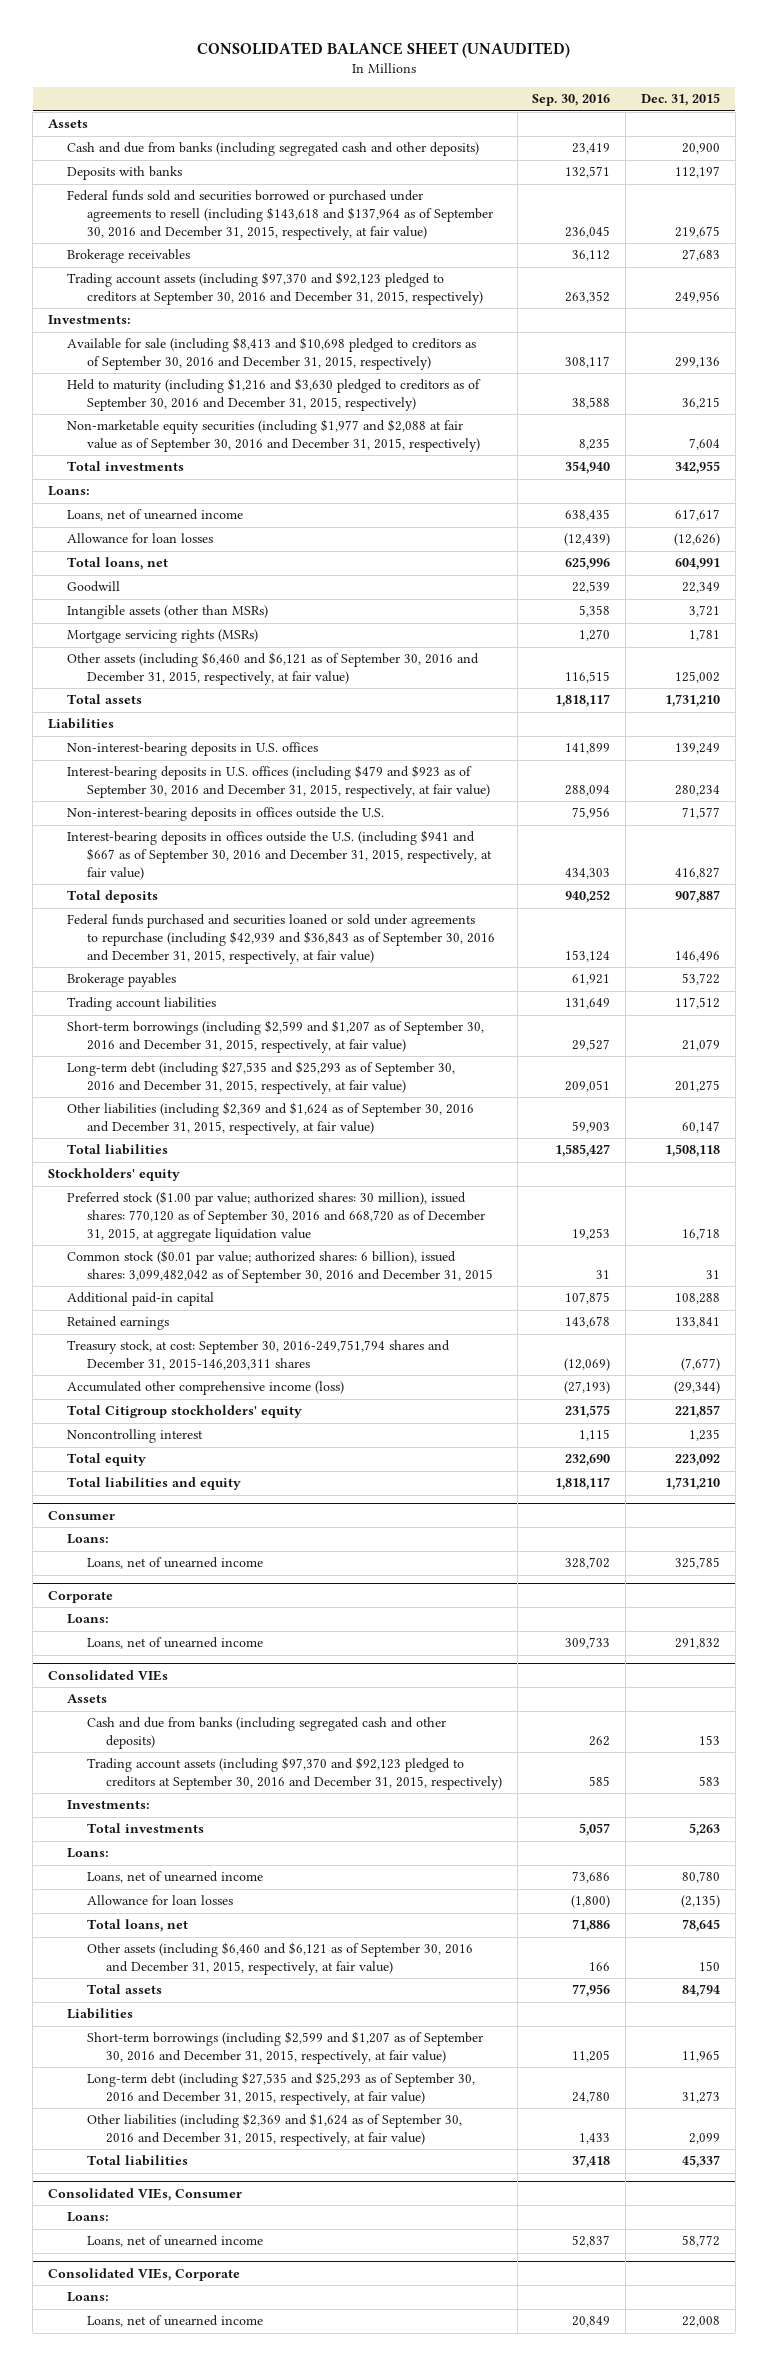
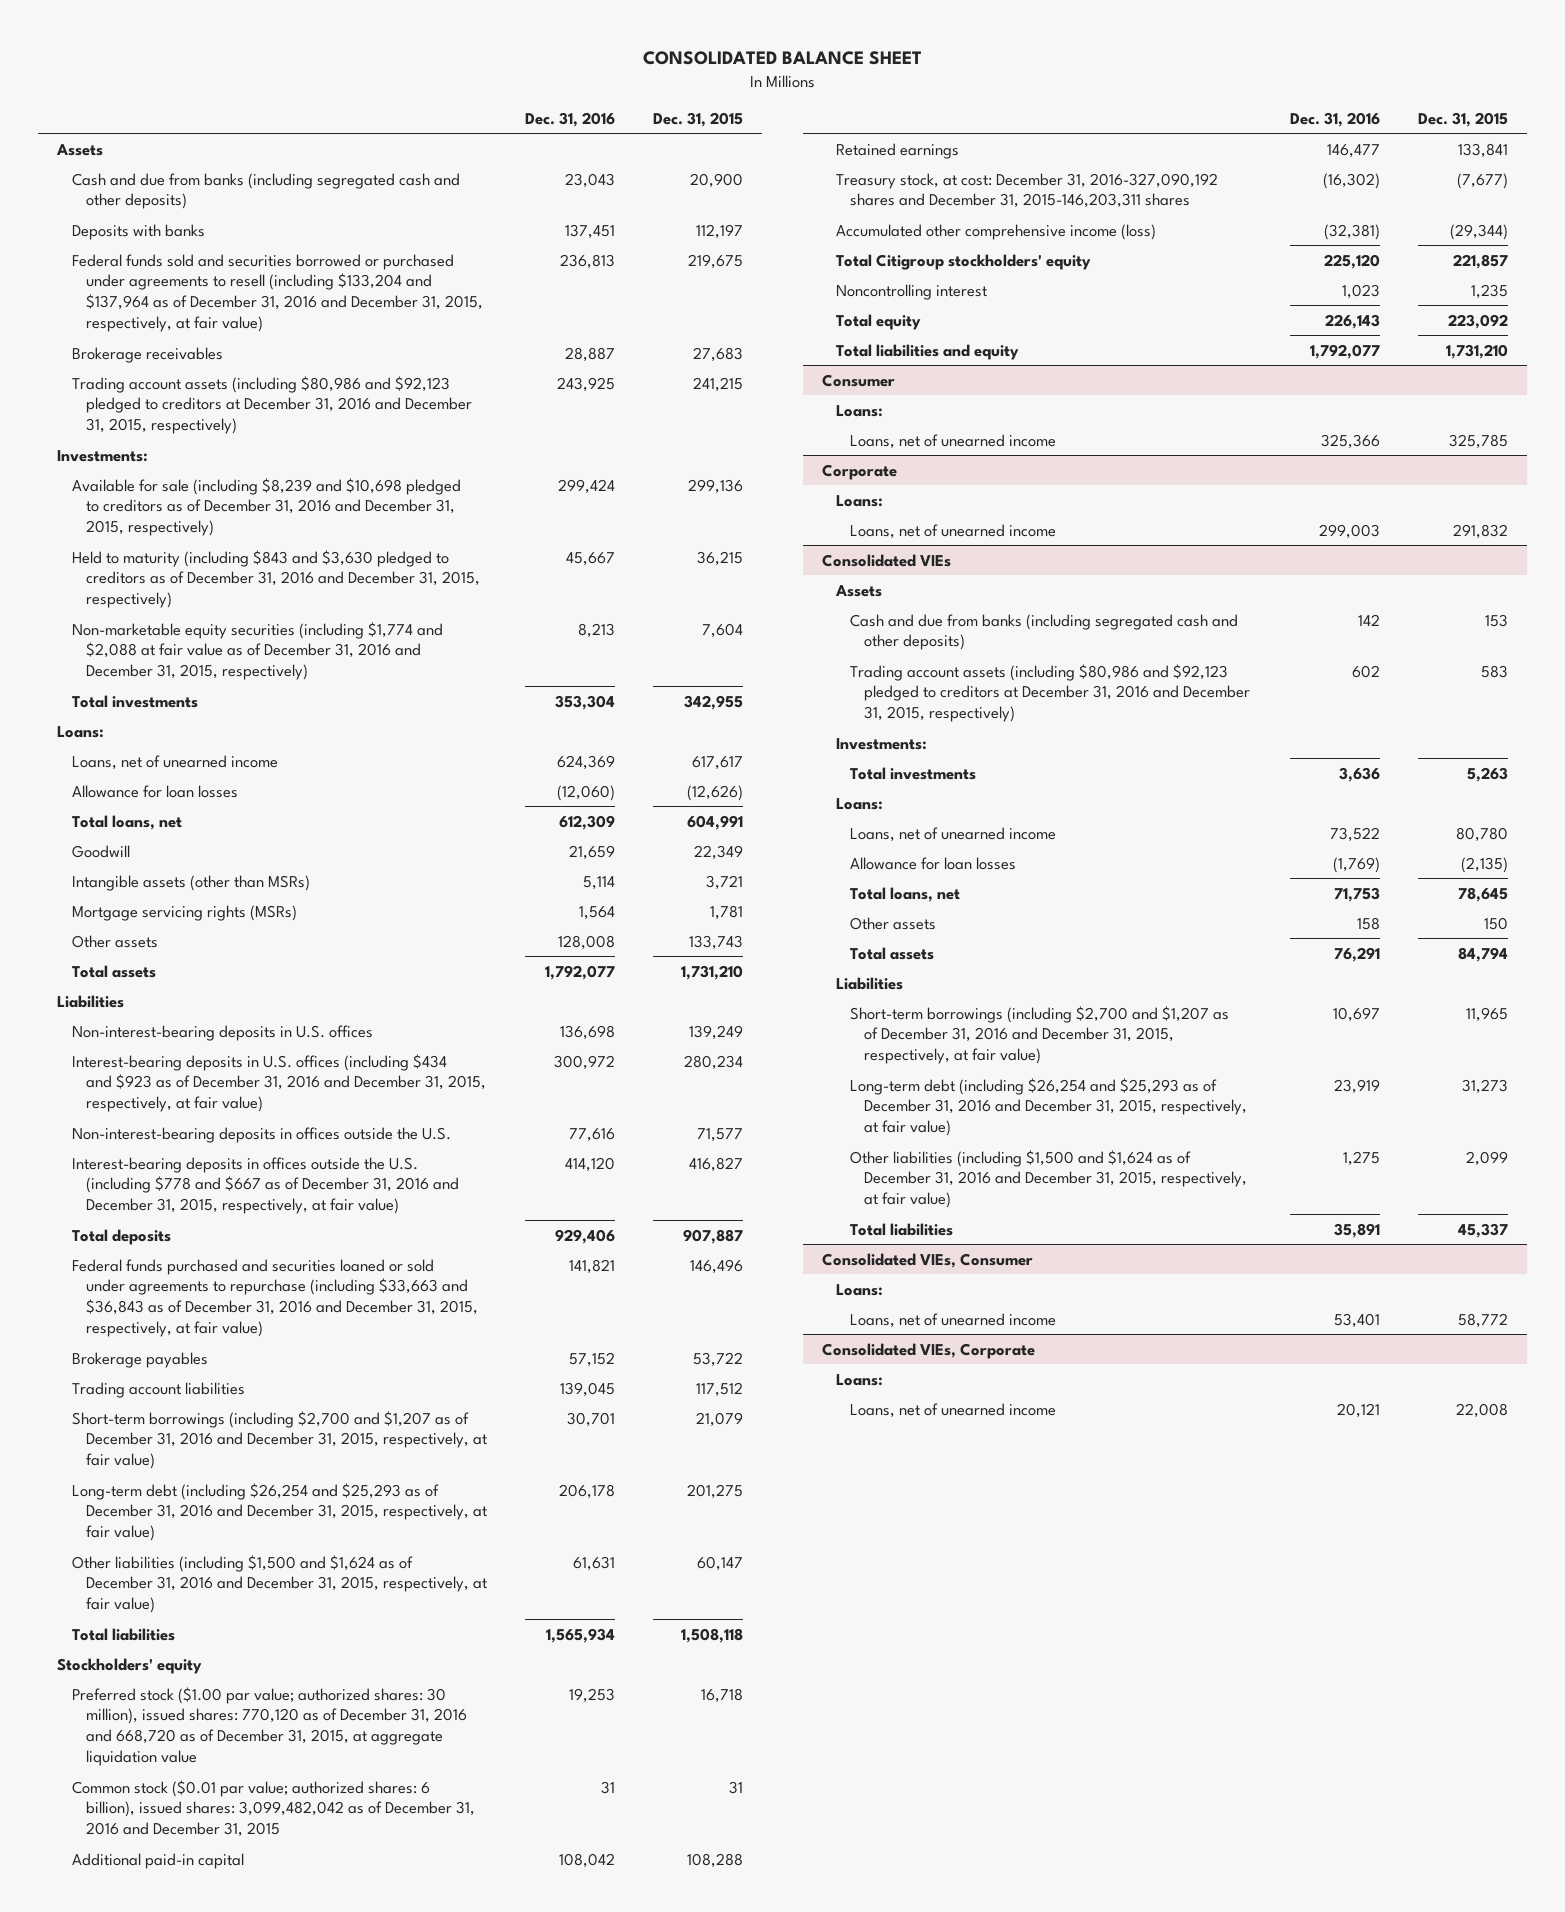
- CONSOLIDATED BALANCE SHEET (UNAUDITED)
+ CONSOLIDATED BALANCE SHEET
- | Sep. 30, 2016 | Dec. 31, 2015
+ | Dec. 31, 2016 | Dec. 31, 2015
- Federal funds sold and securities borrowed or purchased under agreements to resell (including $143,618 and $137,964 as of September 30, 2016 and December 31, 2015, respectively, at fair value) | 236,045 | 219,675
+ Federal funds sold and securities borrowed or purchased under agreements to resell (including $133,204 and $137,964 as of December 31, 2016 and December 31, 2015, respectively, at fair value) | 236,813 | 219,675
- Trading account assets (including $97,370 and $92,123 pledged to creditors at September 30, 2016 and December 31, 2015, respectively) | 263,352 | 249,956
+ Trading account assets (including $80,986 and $92,123 pledged to creditors at December 31, 2016 and December 31, 2015, respectively) | 243,925 | 241,215
- Available for sale (including $8,413 and $10,698 pledged to creditors as of September 30, 2016 and December 31, 2015, respectively) | 308,117 | 299,136
- Held to maturity (including $1,216 and $3,630 pledged to creditors as of September 30, 2016 and December 31, 2015, respectively) | 38,588 | 36,215
- Non-marketable equity securities (including $1,977 and $2,088 at fair value as of September 30, 2016 and December 31, 2015, respectively) | 8,235 | 7,604
+ Available for sale (including $8,239 and $10,698 pledged to creditors as of December 31, 2016 and December 31, 2015, respectively) | 299,424 | 299,136
+ Held to maturity (including $843 and $3,630 pledged to creditors as of December 31, 2016 and December 31, 2015, respectively) | 45,667 | 36,215
+ Non-marketable equity securities (including $1,774 and $2,088 at fair value as of December 31, 2016 and December 31, 2015, respectively) | 8,213 | 7,604
- Other assets (including $6,460 and $6,121 as of September 30, 2016 and December 31, 2015, respectively, at fair value) | 116,515 | 125,002
+ Other assets | 128,008 | 133,743
- Interest-bearing deposits in U.S. offices (including $479 and $923 as of September 30, 2016 and December 31, 2015, respectively, at fair value) | 288,094 | 280,234
+ Interest-bearing deposits in U.S. offices (including $434 and $923 as of December 31, 2016 and December 31, 2015, respectively, at fair value) | 300,972 | 280,234
- Interest-bearing deposits in offices outside the U.S. (including $941 and $667 as of September 30, 2016 and December 31, 2015, respectively, at fair value) | 434,303 | 416,827
+ Interest-bearing deposits in offices outside the U.S. (including $778 and $667 as of December 31, 2016 and December 31, 2015, respectively, at fair value) | 414,120 | 416,827
- Federal funds purchased and securities loaned or sold under agreements to repurchase (including $42,939 and $36,843 as of September 30, 2016 and December 31, 2015, respectively, at fair value) | 153,124 | 146,496
+ Federal funds purchased and securities loaned or sold under agreements to repurchase (including $33,663 and $36,843 as of December 31, 2016 and December 31, 2015, respectively, at fair value) | 141,821 | 146,496
- Short-term borrowings (including $2,599 and $1,207 as of September 30, 2016 and December 31, 2015, respectively, at fair value) | 29,527 | 21,079
- Long-term debt (including $27,535 and $25,293 as of September 30, 2016 and December 31, 2015, respectively, at fair value) | 209,051 | 201,275
- Other liabilities (including $2,369 and $1,624 as of September 30, 2016 and December 31, 2015, respectively, at fair value) | 59,903 | 60,147
+ Short-term borrowings (including $2,700 and $1,207 as of December 31, 2016 and December 31, 2015, respectively, at fair value) | 30,701 | 21,079
+ Long-term debt (including $26,254 and $25,293 as of December 31, 2016 and December 31, 2015, respectively, at fair value) | 206,178 | 201,275
+ Other liabilities (including $1,500 and $1,624 as of December 31, 2016 and December 31, 2015, respectively, at fair value) | 61,631 | 60,147
- Preferred stock ($1.00 par value; authorized shares: 30 million), issued shares: 770,120 as of September 30, 2016 and 668,720 as of December 31, 2015, at aggregate liquidation value | 19,253 | 16,718
- Common stock ($0.01 par value; authorized shares: 6 billion), issued shares: 3,099,482,042 as of September 30, 2016 and December 31, 2015 | 31 | 31
+ Preferred stock ($1.00 par value; authorized shares: 30 million), issued shares: 770,120 as of December 31, 2016 and 668,720 as of December 31, 2015, at aggregate liquidation value | 19,253 | 16,718
+ Common stock ($0.01 par value; authorized shares: 6 billion), issued shares: 3,099,482,042 as of December 31, 2016 and December 31, 2015 | 31 | 31
- Treasury stock, at cost: September 30, 2016-249,751,794 shares and December 31, 2015-146,203,311 shares | (12,069) | (7,677)
+ Treasury stock, at cost: December 31, 2016-327,090,192 shares and December 31, 2015-146,203,311 shares | (16,302) | (7,677)
@ Consolidated VIEs
- Trading account assets (including $97,370 and $92,123 pledged to creditors at September 30, 2016 and December 31, 2015, respectively) | 585 | 583
+ Trading account assets (including $80,986 and $92,123 pledged to creditors at December 31, 2016 and December 31, 2015, respectively) | 602 | 583
- Other assets (including $6,460 and $6,121 as of September 30, 2016 and December 31, 2015, respectively, at fair value) | 166 | 150
+ Other assets | 158 | 150
- Short-term borrowings (including $2,599 and $1,207 as of September 30, 2016 and December 31, 2015, respectively, at fair value) | 11,205 | 11,965
- Long-term debt (including $27,535 and $25,293 as of September 30, 2016 and December 31, 2015, respectively, at fair value) | 24,780 | 31,273
- Other liabilities (including $2,369 and $1,624 as of September 30, 2016 and December 31, 2015, respectively, at fair value) | 1,433 | 2,099
+ Short-term borrowings (including $2,700 and $1,207 as of December 31, 2016 and December 31, 2015, respectively, at fair value) | 10,697 | 11,965
+ Long-term debt (including $26,254 and $25,293 as of December 31, 2016 and December 31, 2015, respectively, at fair value) | 23,919 | 31,273
+ Other liabilities (including $1,500 and $1,624 as of December 31, 2016 and December 31, 2015, respectively, at fair value) | 1,275 | 2,099

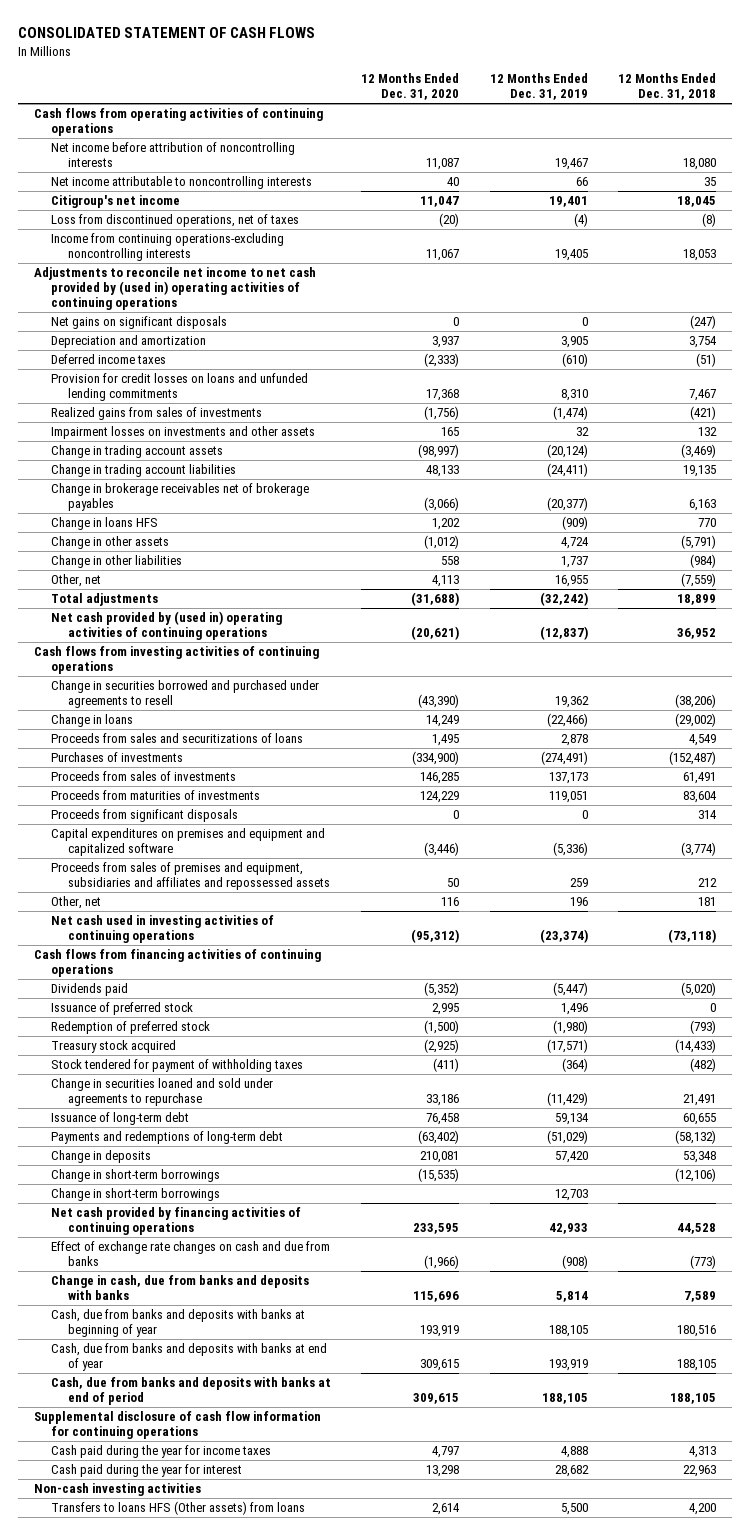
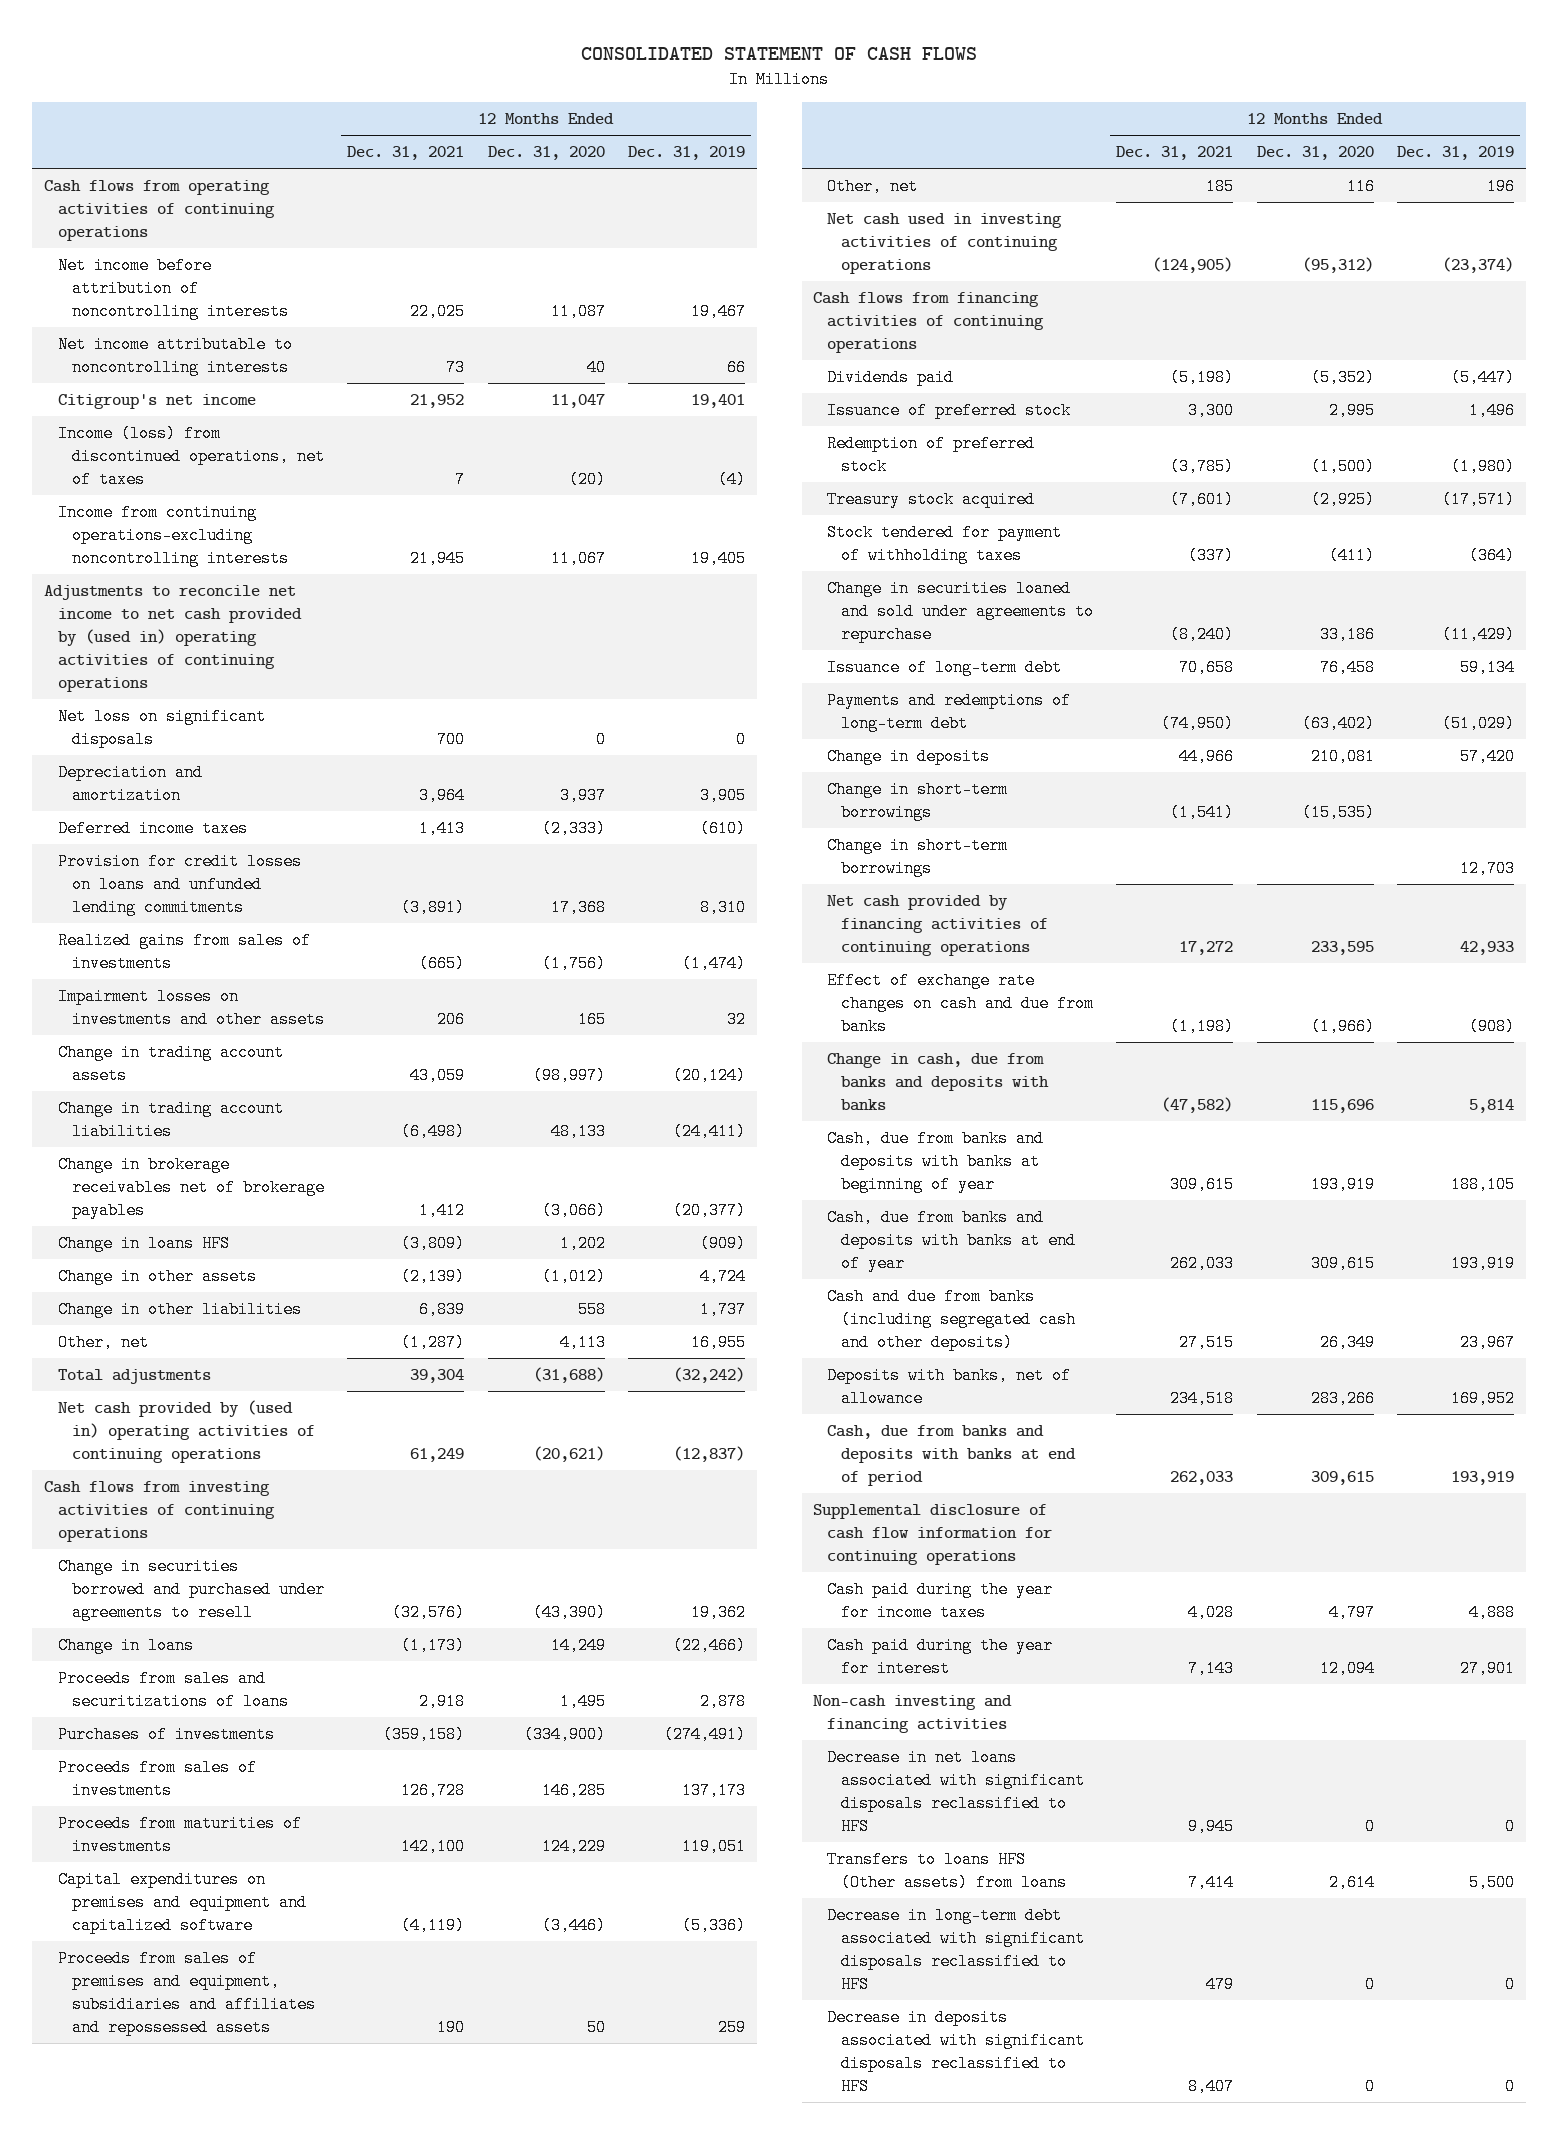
- | 12 Months Ended Dec. 31, 2020 | 12 Months Ended Dec. 31, 2019 | 12 Months Ended Dec. 31, 2018
+ | 12 Months Ended Dec. 31, 2021 | 12 Months Ended Dec. 31, 2020 | 12 Months Ended Dec. 31, 2019
- Loss from discontinued operations, net of taxes | (20) | (4) | (8)
+ Income (loss) from discontinued operations, net of taxes | 7 | (20) | (4)
- Net gains on significant disposals | 0 | 0 | (247)
+ Net loss on significant disposals | 700 | 0 | 0
- Proceeds from significant disposals | 0 | 0 | 314
- Cash, due from banks and deposits with banks at end of period | 309,615 | 188,105 | 188,105
+ Cash and due from banks (including segregated cash and other deposits) | 27,515 | 26,349 | 23,967
+ Deposits with banks, net of allowance | 234,518 | 283,266 | 169,952
+ Cash, due from banks and deposits with banks at end of period | 262,033 | 309,615 | 193,919
- Cash paid during the year for interest | 13,298 | 28,682 | 22,963
- Non-cash investing activities
+ Cash paid during the year for interest | 7,143 | 12,094 | 27,901
+ Non-cash investing and financing activities
+ Decrease in net loans associated with significant disposals reclassified to HFS | 9,945 | 0 | 0
+ Decrease in long-term debt associated with significant disposals reclassified to HFS | 479 | 0 | 0
+ Decrease in deposits associated with significant disposals reclassified to HFS | 8,407 | 0 | 0

